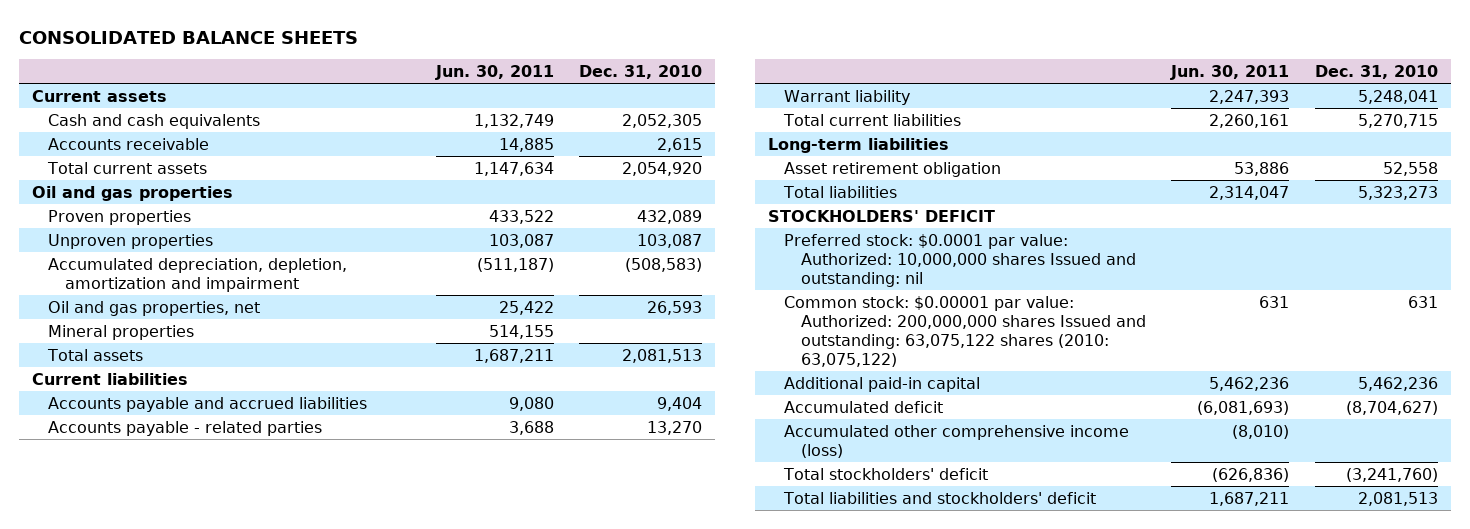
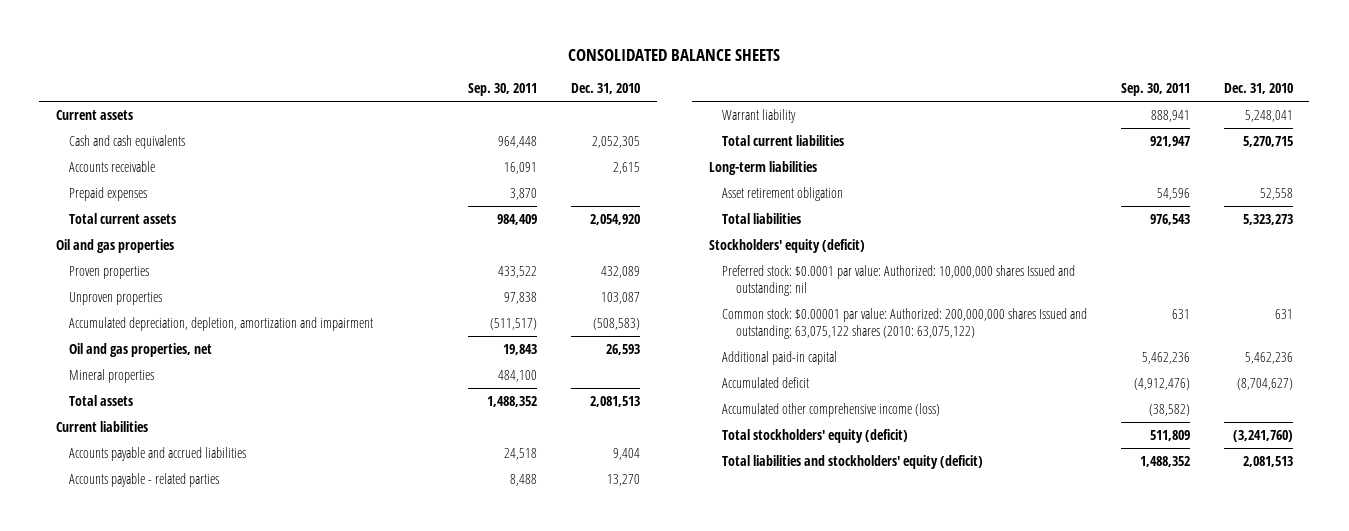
- | Jun. 30, 2011 | Dec. 31, 2010
+ | Sep. 30, 2011 | Dec. 31, 2010
+ Prepaid expenses | 3,870 |
- STOCKHOLDERS' DEFICIT
+ Stockholders' equity (deficit)
- Total stockholders' deficit | (626,836) | (3,241,760)
- Total liabilities and stockholders' deficit | 1,687,211 | 2,081,513
+ Total stockholders' equity (deficit) | 511,809 | (3,241,760)
+ Total liabilities and stockholders' equity (deficit) | 1,488,352 | 2,081,513

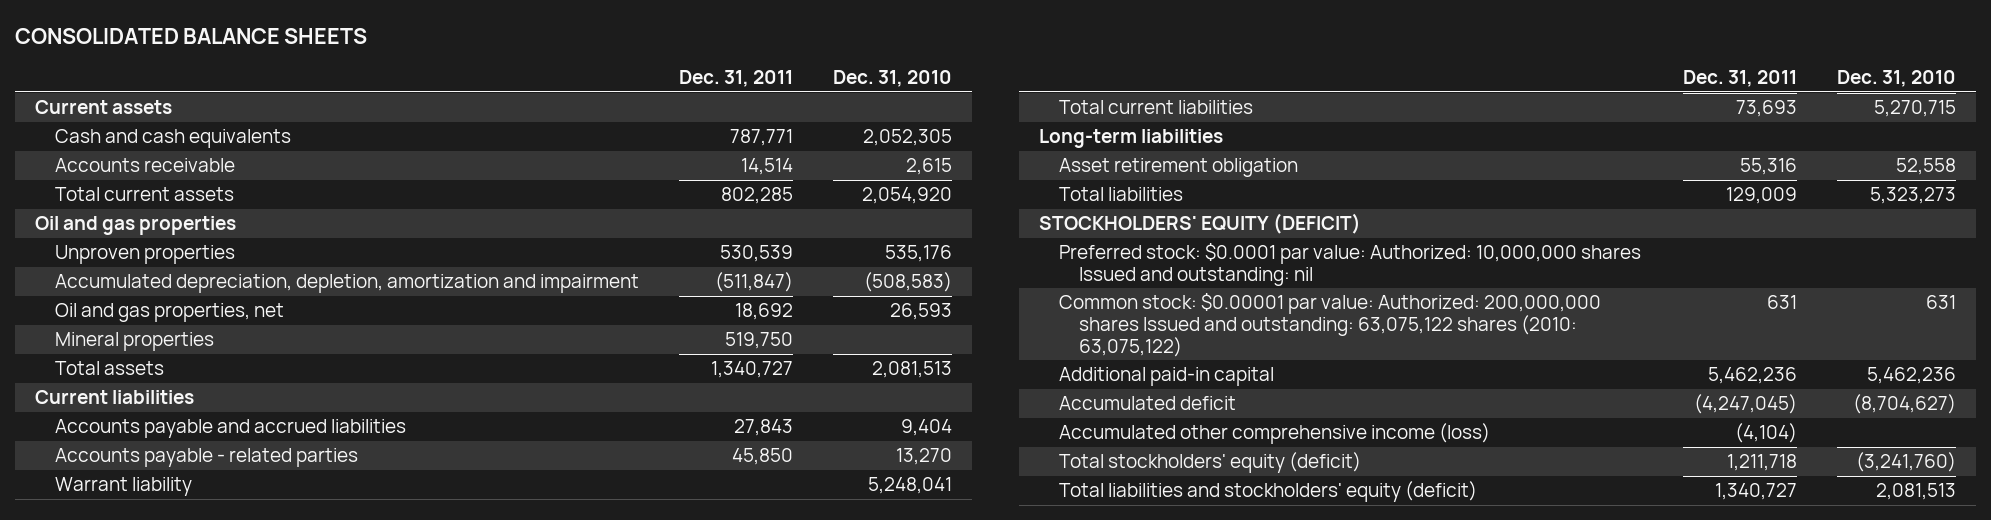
- | Sep. 30, 2011 | Dec. 31, 2010
+ | Dec. 31, 2011 | Dec. 31, 2010
- Prepaid expenses | 3,870 |
- Proven properties | 433,522 | 432,089
- Unproven properties | 97,838 | 103,087
+ Unproven properties | 530,539 | 535,176
- Stockholders' equity (deficit)
+ STOCKHOLDERS' EQUITY (DEFICIT)

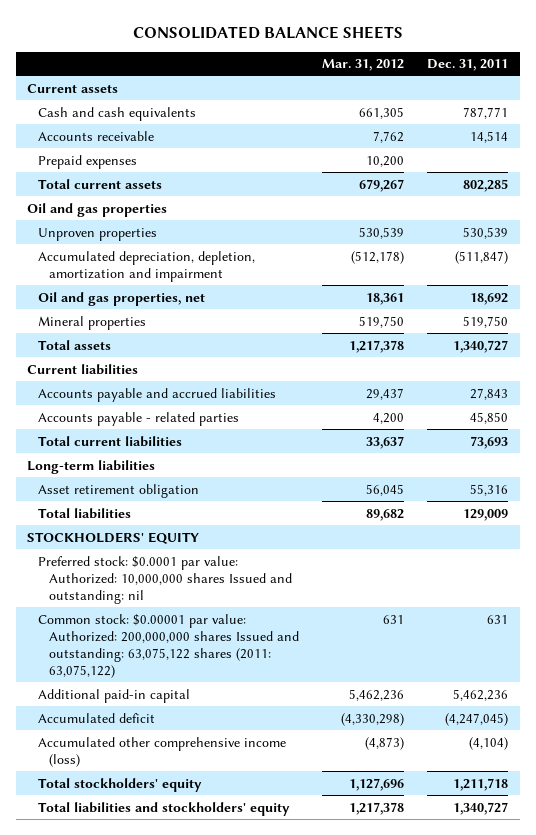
- | Dec. 31, 2011 | Dec. 31, 2010
+ | Mar. 31, 2012 | Dec. 31, 2011
+ Prepaid expenses | 10,200 |
- Warrant liability | | 5,248,041
- STOCKHOLDERS' EQUITY (DEFICIT)
+ STOCKHOLDERS' EQUITY
- Common stock: $0.00001 par value: Authorized: 200,000,000 shares Issued and outstanding: 63,075,122 shares (2010: 63,075,122) | 631 | 631
+ Common stock: $0.00001 par value: Authorized: 200,000,000 shares Issued and outstanding: 63,075,122 shares (2011: 63,075,122) | 631 | 631
- Total stockholders' equity (deficit) | 1,211,718 | (3,241,760)
- Total liabilities and stockholders' equity (deficit) | 1,340,727 | 2,081,513
+ Total stockholders' equity | 1,127,696 | 1,211,718
+ Total liabilities and stockholders' equity | 1,217,378 | 1,340,727

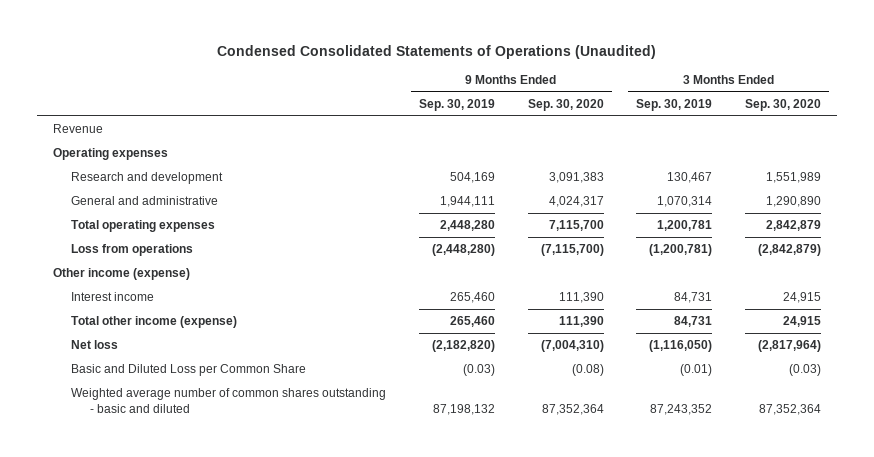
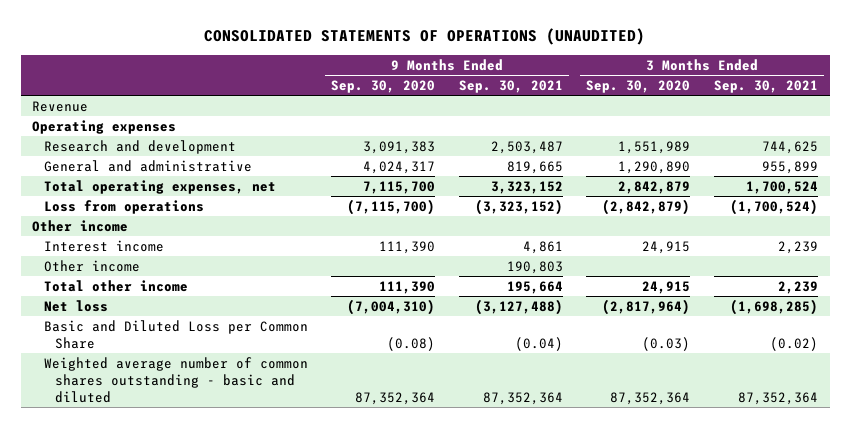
- Condensed Consolidated Statements of Operations (Unaudited)
+ CONSOLIDATED STATEMENTS OF OPERATIONS (UNAUDITED)
- | 9 Months Ended Sep. 30, 2019 | 9 Months Ended Sep. 30, 2020 | 3 Months Ended Sep. 30, 2019 | 3 Months Ended Sep. 30, 2020
+ | 9 Months Ended Sep. 30, 2020 | 9 Months Ended Sep. 30, 2021 | 3 Months Ended Sep. 30, 2020 | 3 Months Ended Sep. 30, 2021
- Total operating expenses | 2,448,280 | 7,115,700 | 1,200,781 | 2,842,879
+ Total operating expenses, net | 7,115,700 | 3,323,152 | 2,842,879 | 1,700,524
- Other income (expense)
+ Other income
- Total other income (expense) | 265,460 | 111,390 | 84,731 | 24,915
+ Other income | | 190,803 | |
+ Total other income | 111,390 | 195,664 | 24,915 | 2,239

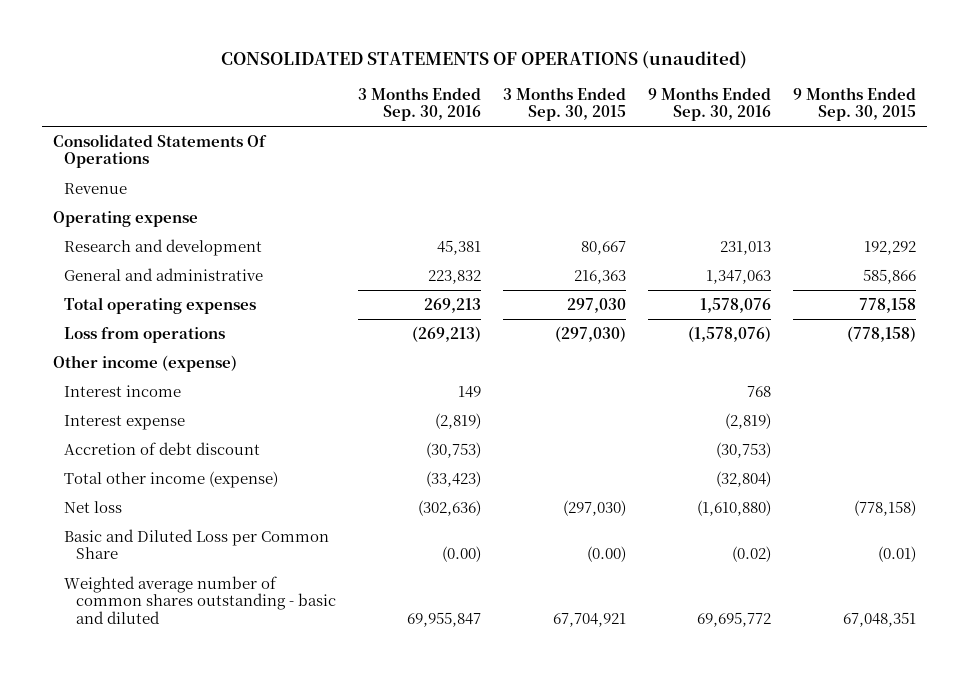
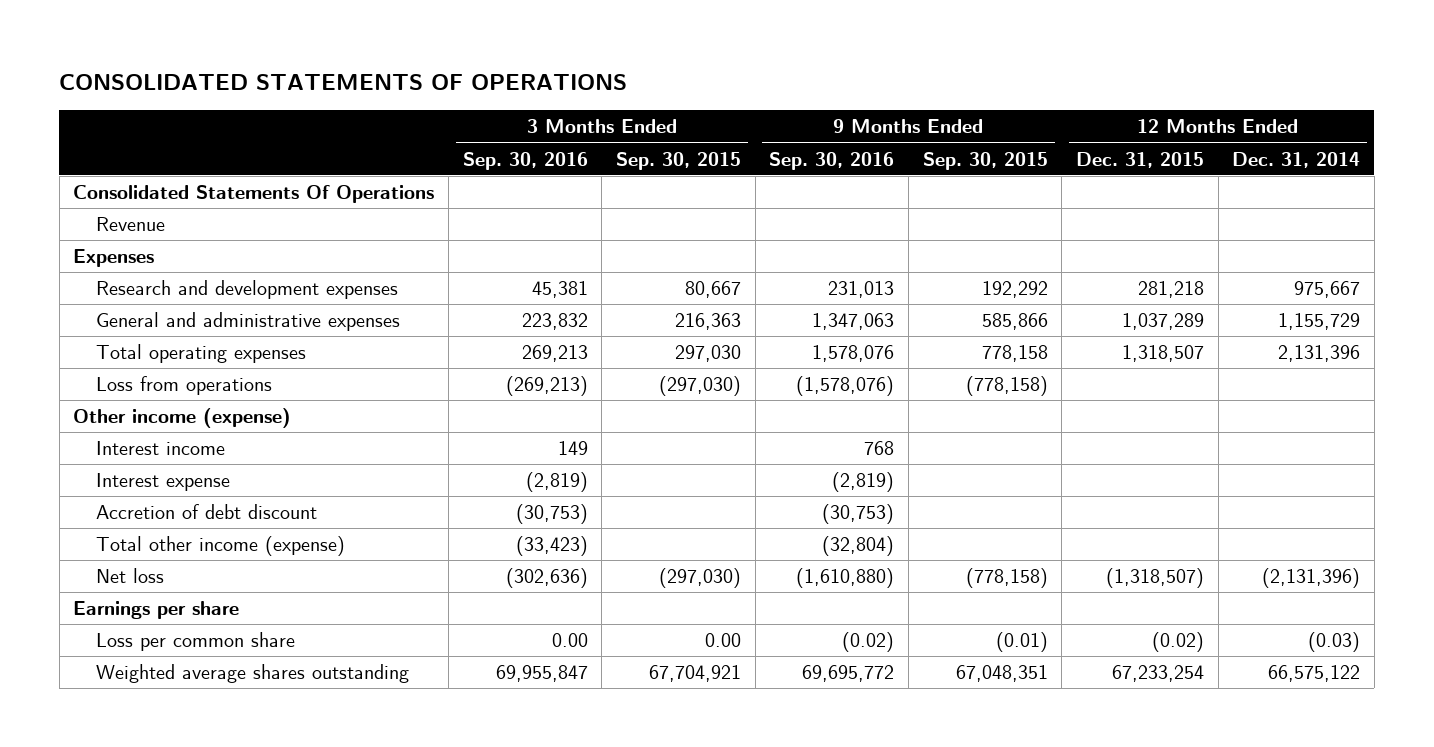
- CONSOLIDATED STATEMENTS OF OPERATIONS (unaudited)
+ CONSOLIDATED STATEMENTS OF OPERATIONS
- | 3 Months Ended Sep. 30, 2016 | 3 Months Ended Sep. 30, 2015 | 9 Months Ended Sep. 30, 2016 | 9 Months Ended Sep. 30, 2015
+ | 3 Months Ended Sep. 30, 2016 | 3 Months Ended Sep. 30, 2015 | 9 Months Ended Sep. 30, 2016 | 9 Months Ended Sep. 30, 2015 | 12 Months Ended Dec. 31, 2015 | 12 Months Ended Dec. 31, 2014
- Operating expense
- Research and development | 45,381 | 80,667 | 231,013 | 192,292
- General and administrative | 223,832 | 216,363 | 1,347,063 | 585,866
+ Expenses
+ Research and development expenses | 45,381 | 80,667 | 231,013 | 192,292 | 281,218 | 975,667
+ General and administrative expenses | 223,832 | 216,363 | 1,347,063 | 585,866 | 1,037,289 | 1,155,729
- Basic and Diluted Loss per Common Share | (0.00) | (0.00) | (0.02) | (0.01)
- Weighted average number of common shares outstanding - basic and diluted | 69,955,847 | 67,704,921 | 69,695,772 | 67,048,351
+ Earnings per share
+ Loss per common share | 0.00 | 0.00 | (0.02) | (0.01) | (0.02) | (0.03)
+ Weighted average shares outstanding | 69,955,847 | 67,704,921 | 69,695,772 | 67,048,351 | 67,233,254 | 66,575,122

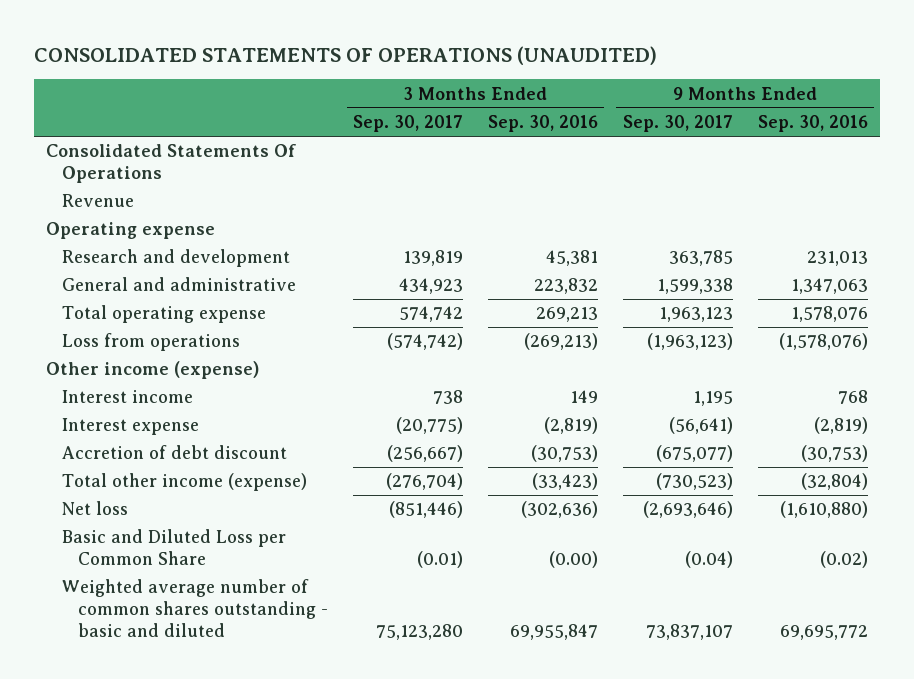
- CONSOLIDATED STATEMENTS OF OPERATIONS
+ CONSOLIDATED STATEMENTS OF OPERATIONS (UNAUDITED)
- | 3 Months Ended Sep. 30, 2016 | 3 Months Ended Sep. 30, 2015 | 9 Months Ended Sep. 30, 2016 | 9 Months Ended Sep. 30, 2015 | 12 Months Ended Dec. 31, 2015 | 12 Months Ended Dec. 31, 2014
+ | 3 Months Ended Sep. 30, 2017 | 3 Months Ended Sep. 30, 2016 | 9 Months Ended Sep. 30, 2017 | 9 Months Ended Sep. 30, 2016
- Expenses
- Research and development expenses | 45,381 | 80,667 | 231,013 | 192,292 | 281,218 | 975,667
- General and administrative expenses | 223,832 | 216,363 | 1,347,063 | 585,866 | 1,037,289 | 1,155,729
- Total operating expenses | 269,213 | 297,030 | 1,578,076 | 778,158 | 1,318,507 | 2,131,396
+ Operating expense
+ Research and development | 139,819 | 45,381 | 363,785 | 231,013
+ General and administrative | 434,923 | 223,832 | 1,599,338 | 1,347,063
+ Total operating expense | 574,742 | 269,213 | 1,963,123 | 1,578,076
- Earnings per share
- Loss per common share | 0.00 | 0.00 | (0.02) | (0.01) | (0.02) | (0.03)
- Weighted average shares outstanding | 69,955,847 | 67,704,921 | 69,695,772 | 67,048,351 | 67,233,254 | 66,575,122
+ Basic and Diluted Loss per Common Share | (0.01) | (0.00) | (0.04) | (0.02)
+ Weighted average number of common shares outstanding - basic and diluted | 75,123,280 | 69,955,847 | 73,837,107 | 69,695,772

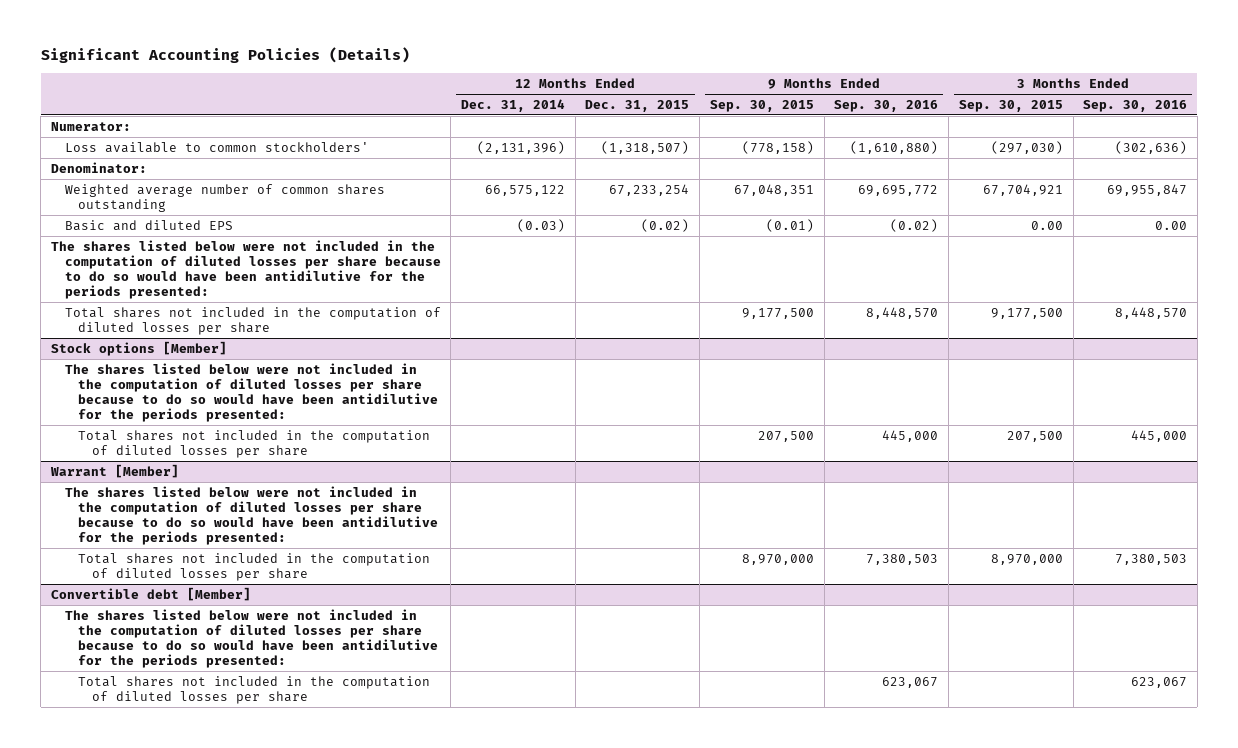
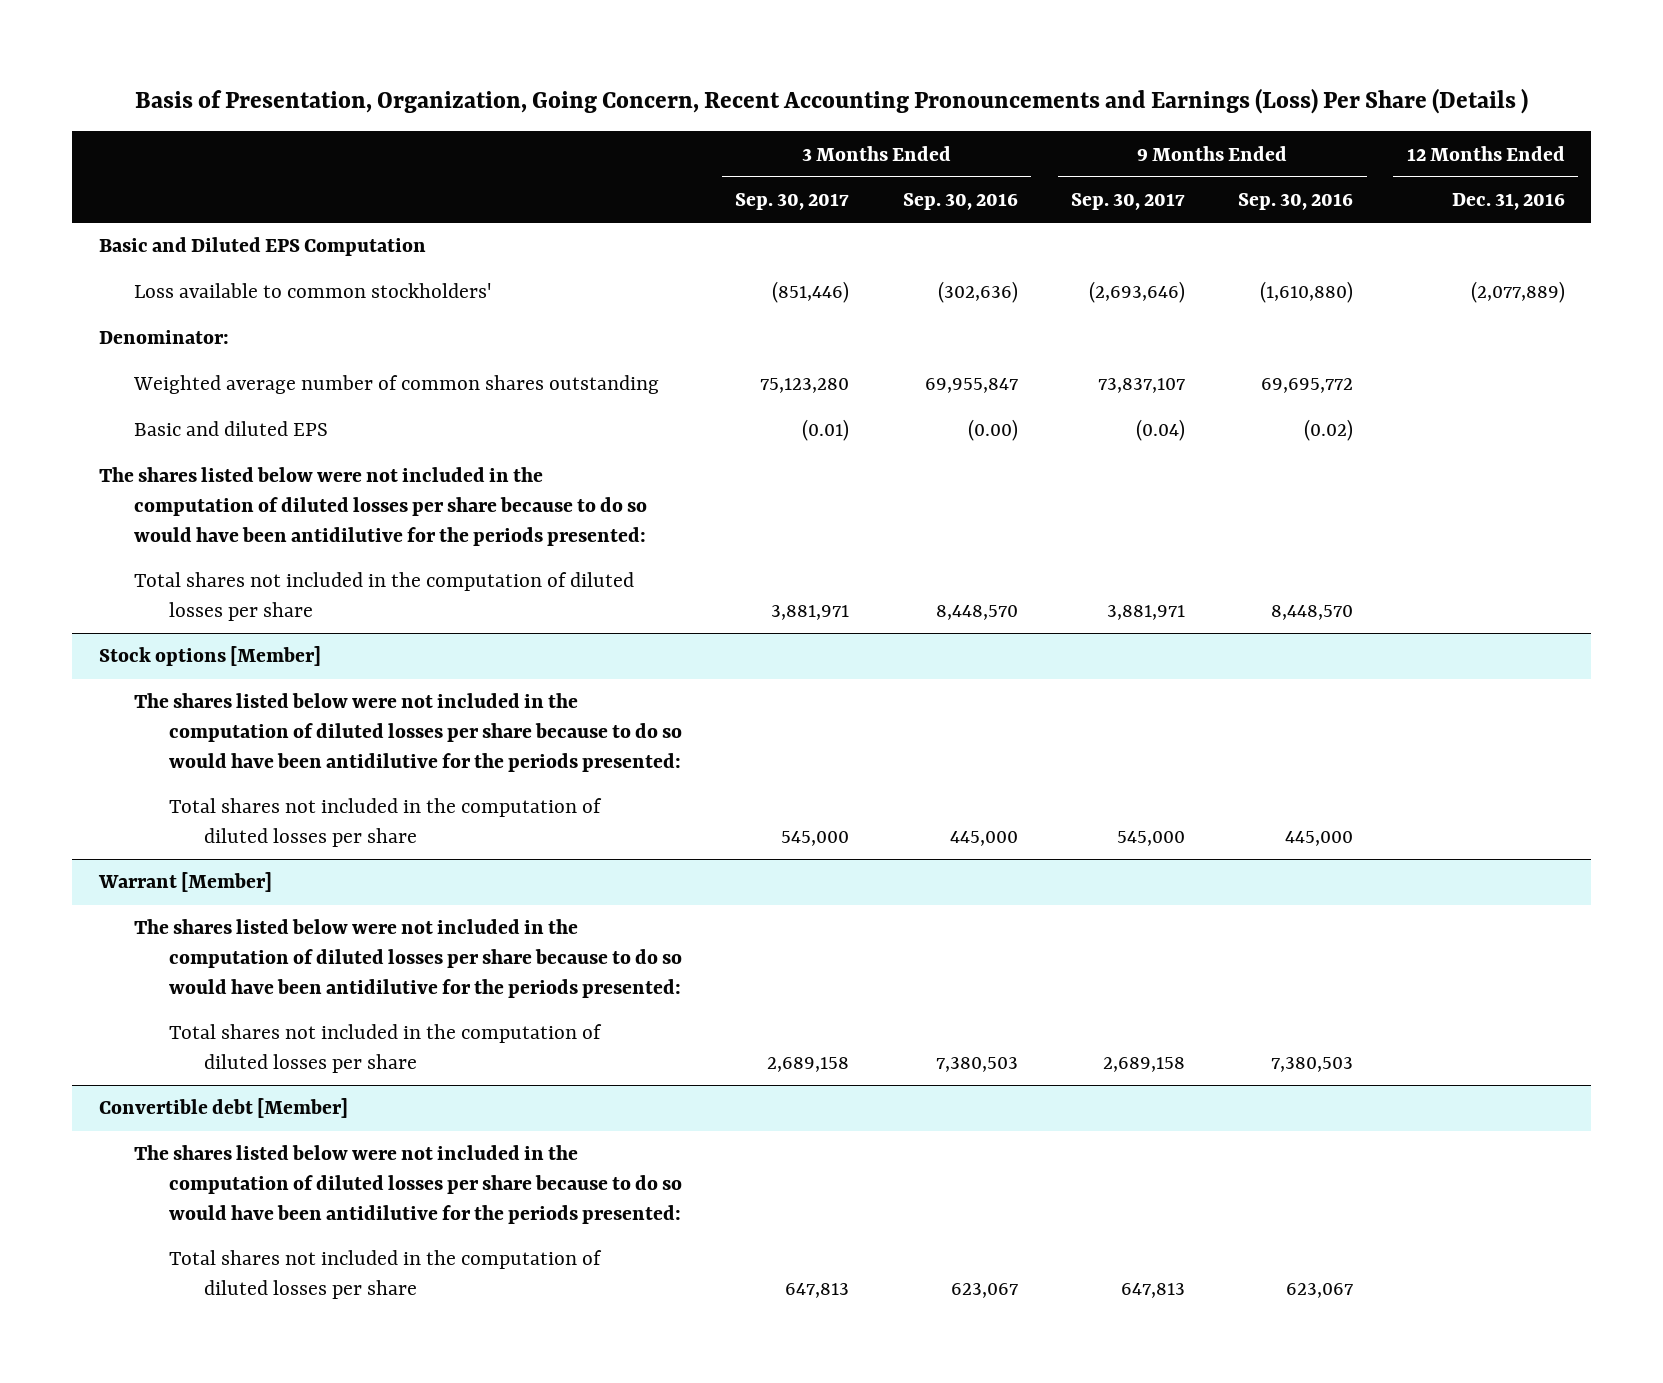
- Significant Accounting Policies (Details)
+ Basis of Presentation, Organization, Going Concern, Recent Accounting Pronouncements and Earnings (Loss) Per Share (Details )
- | 12 Months Ended Dec. 31, 2014 | 12 Months Ended Dec. 31, 2015 | 9 Months Ended Sep. 30, 2015 | 9 Months Ended Sep. 30, 2016 | 3 Months Ended Sep. 30, 2015 | 3 Months Ended Sep. 30, 2016
+ | 3 Months Ended Sep. 30, 2017 | 3 Months Ended Sep. 30, 2016 | 9 Months Ended Sep. 30, 2017 | 9 Months Ended Sep. 30, 2016 | 12 Months Ended Dec. 31, 2016
- Numerator:
+ Basic and Diluted EPS Computation
- Basic and diluted EPS | (0.03) | (0.02) | (0.01) | (0.02) | 0.00 | 0.00
+ Basic and diluted EPS | (0.01) | (0.00) | (0.04) | (0.02) |

